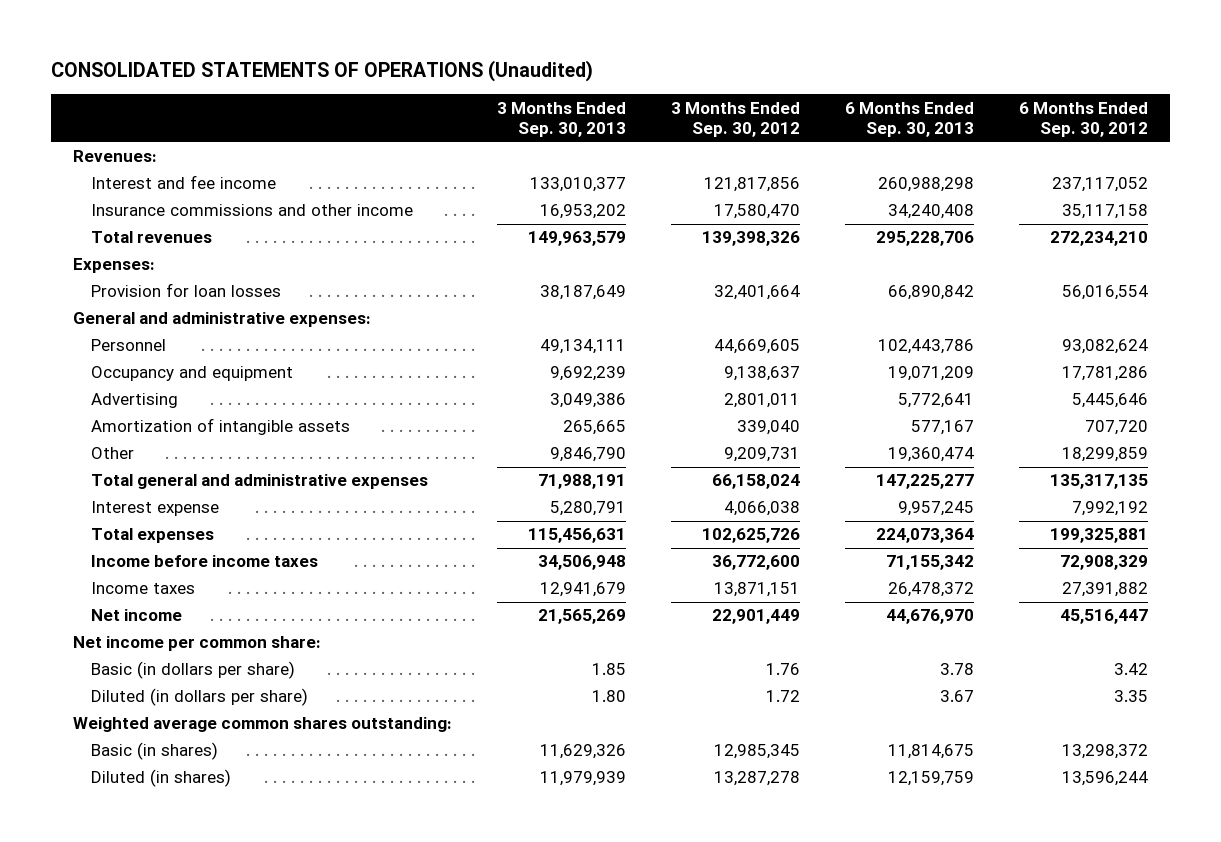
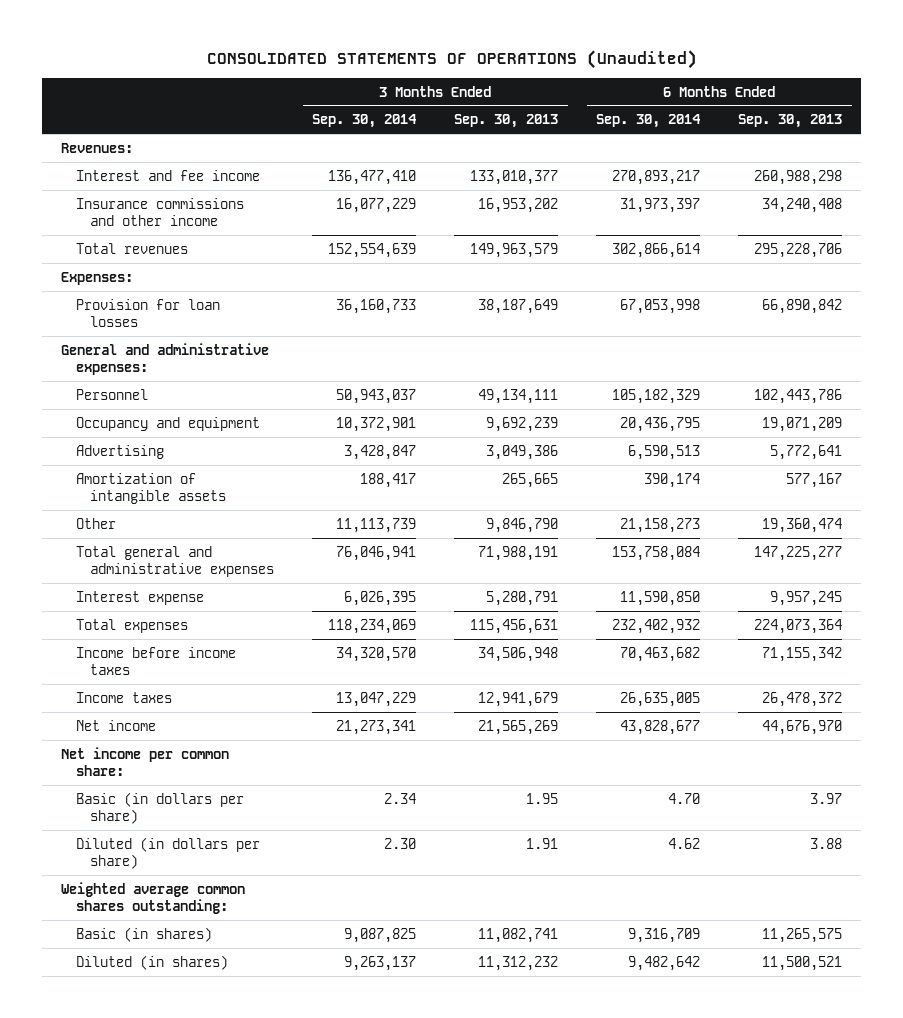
- | 3 Months Ended Sep. 30, 2013 | 3 Months Ended Sep. 30, 2012 | 6 Months Ended Sep. 30, 2013 | 6 Months Ended Sep. 30, 2012
+ | 3 Months Ended Sep. 30, 2014 | 3 Months Ended Sep. 30, 2013 | 6 Months Ended Sep. 30, 2014 | 6 Months Ended Sep. 30, 2013
- Basic (in dollars per share) | 1.85 | 1.76 | 3.78 | 3.42
- Diluted (in dollars per share) | 1.80 | 1.72 | 3.67 | 3.35
+ Basic (in dollars per share) | 2.34 | 1.95 | 4.70 | 3.97
+ Diluted (in dollars per share) | 2.30 | 1.91 | 4.62 | 3.88
- Basic (in shares) | 11,629,326 | 12,985,345 | 11,814,675 | 13,298,372
- Diluted (in shares) | 11,979,939 | 13,287,278 | 12,159,759 | 13,596,244
+ Basic (in shares) | 9,087,825 | 11,082,741 | 9,316,709 | 11,265,575
+ Diluted (in shares) | 9,263,137 | 11,312,232 | 9,482,642 | 11,500,521

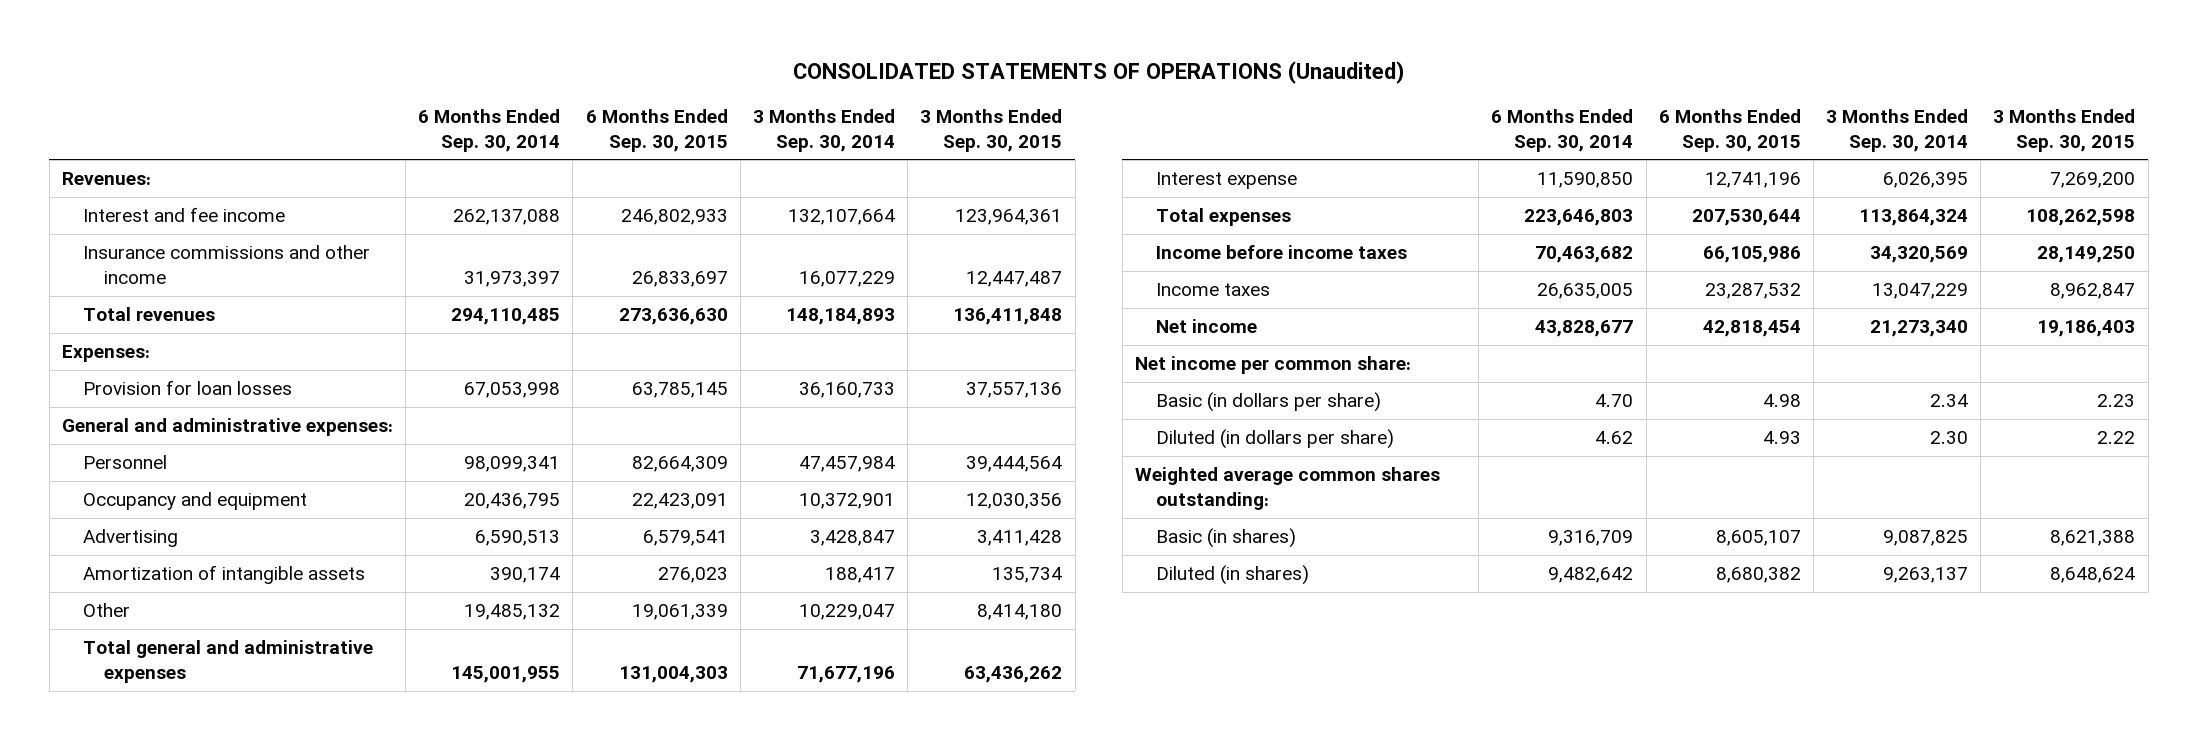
- | 3 Months Ended Sep. 30, 2014 | 3 Months Ended Sep. 30, 2013 | 6 Months Ended Sep. 30, 2014 | 6 Months Ended Sep. 30, 2013
+ | 6 Months Ended Sep. 30, 2014 | 6 Months Ended Sep. 30, 2015 | 3 Months Ended Sep. 30, 2014 | 3 Months Ended Sep. 30, 2015
- Interest and fee income | 136,477,410 | 133,010,377 | 270,893,217 | 260,988,298
+ Interest and fee income | 262,137,088 | 246,802,933 | 132,107,664 | 123,964,361
- Total revenues | 152,554,639 | 149,963,579 | 302,866,614 | 295,228,706
+ Total revenues | 294,110,485 | 273,636,630 | 148,184,893 | 136,411,848
- Personnel | 50,943,037 | 49,134,111 | 105,182,329 | 102,443,786
+ Personnel | 98,099,341 | 82,664,309 | 47,457,984 | 39,444,564
- Other | 11,113,739 | 9,846,790 | 21,158,273 | 19,360,474
- Total general and administrative expenses | 76,046,941 | 71,988,191 | 153,758,084 | 147,225,277
+ Other | 19,485,132 | 19,061,339 | 10,229,047 | 8,414,180
+ Total general and administrative expenses | 145,001,955 | 131,004,303 | 71,677,196 | 63,436,262
- Total expenses | 118,234,069 | 115,456,631 | 232,402,932 | 224,073,364
- Income before income taxes | 34,320,570 | 34,506,948 | 70,463,682 | 71,155,342
+ Total expenses | 223,646,803 | 207,530,644 | 113,864,324 | 108,262,598
+ Income before income taxes | 70,463,682 | 66,105,986 | 34,320,569 | 28,149,250
- Net income | 21,273,341 | 21,565,269 | 43,828,677 | 44,676,970
+ Net income | 43,828,677 | 42,818,454 | 21,273,340 | 19,186,403

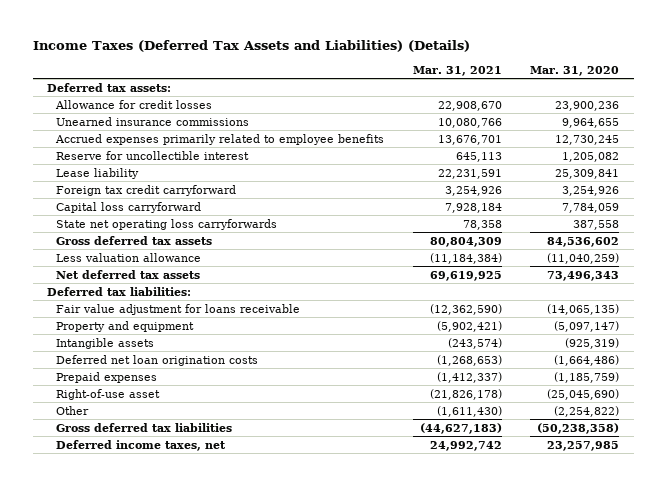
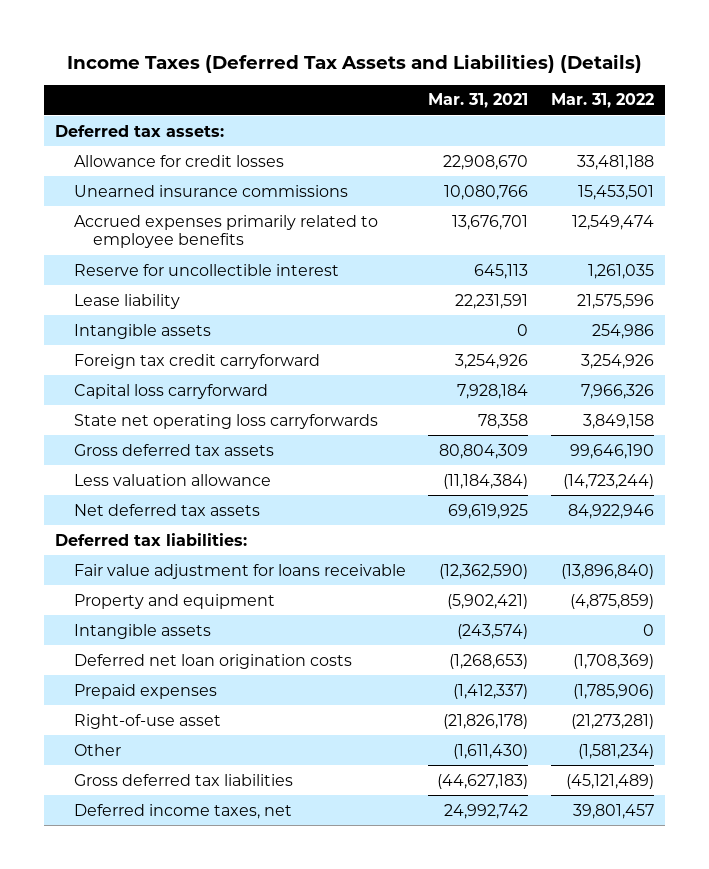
- | Mar. 31, 2021 | Mar. 31, 2020
+ | Mar. 31, 2021 | Mar. 31, 2022
+ Intangible assets | 0 | 254,986

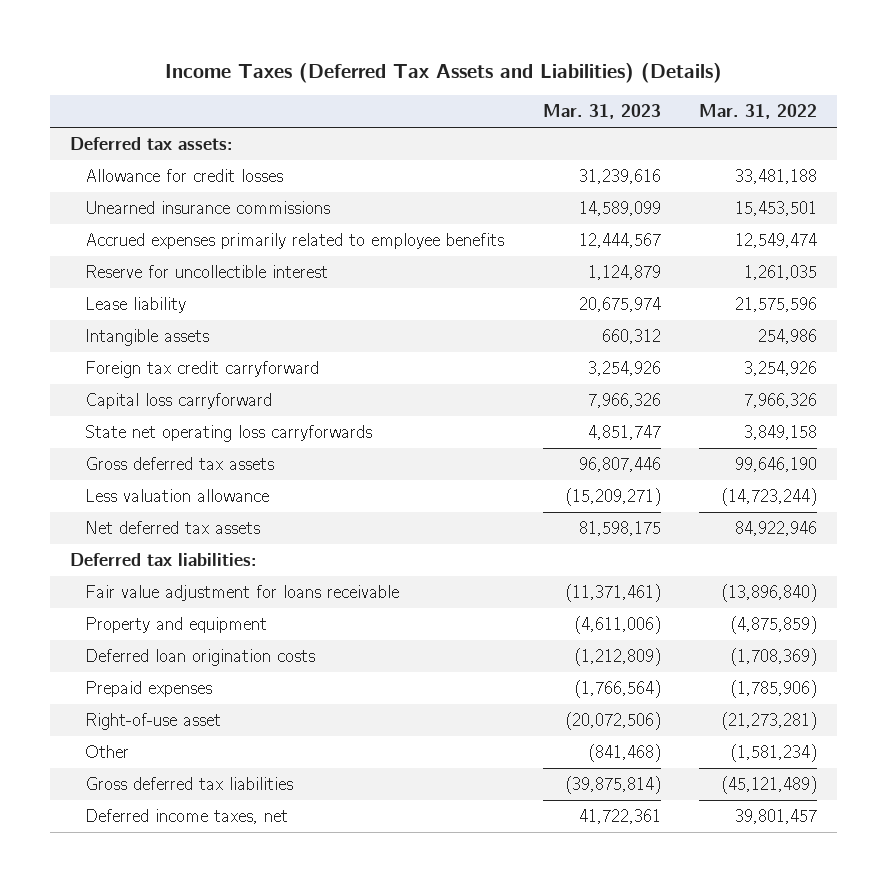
- | Mar. 31, 2021 | Mar. 31, 2022
+ | Mar. 31, 2023 | Mar. 31, 2022
- Intangible assets | (243,574) | 0
- Deferred net loan origination costs | (1,268,653) | (1,708,369)
+ Deferred loan origination costs | (1,212,809) | (1,708,369)

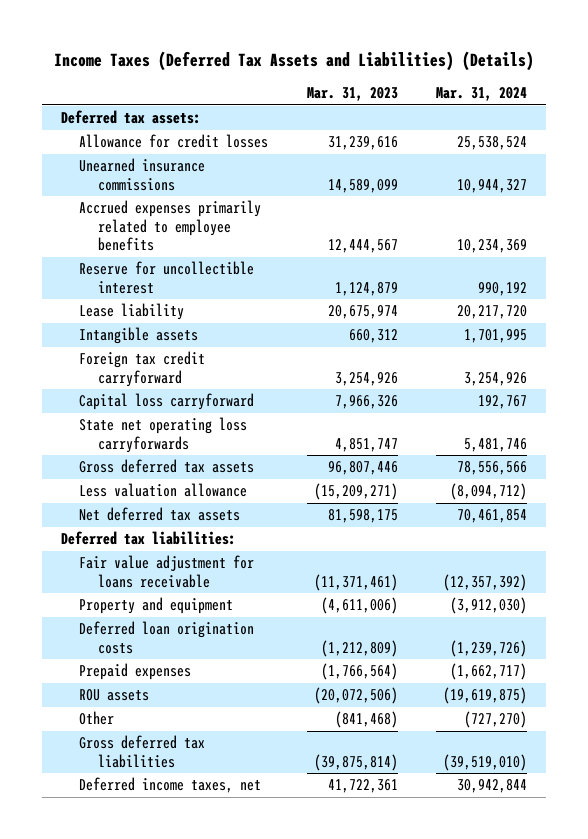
- | Mar. 31, 2023 | Mar. 31, 2022
+ | Mar. 31, 2023 | Mar. 31, 2024
- Right-of-use asset | (20,072,506) | (21,273,281)
+ ROU assets | (20,072,506) | (19,619,875)

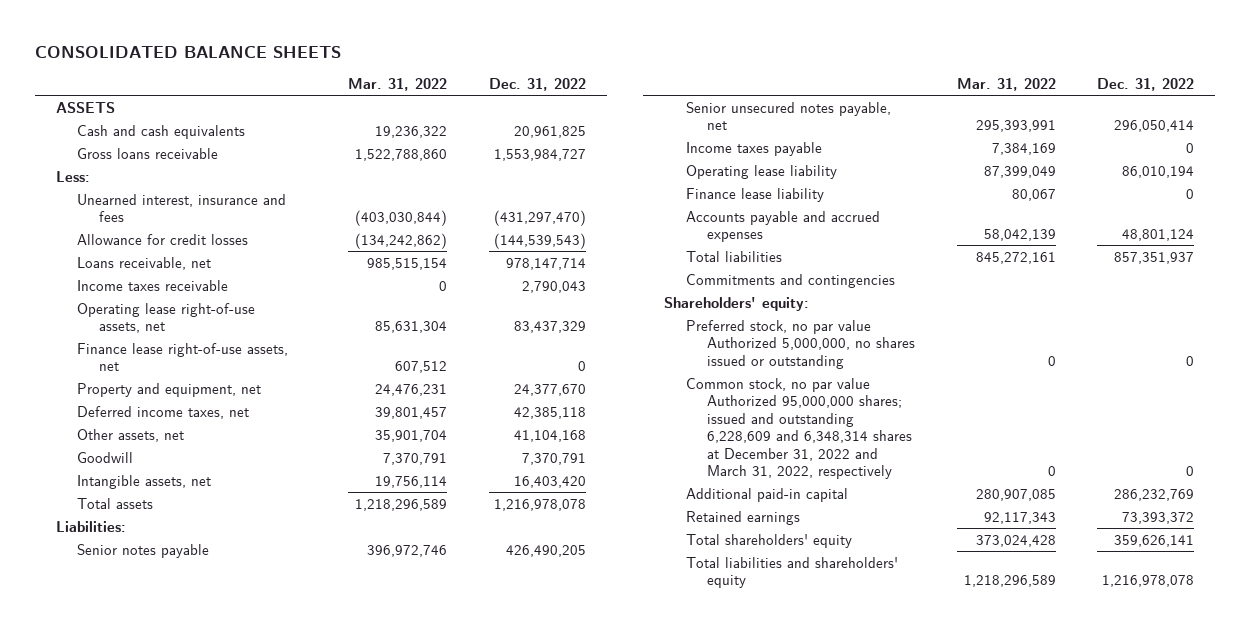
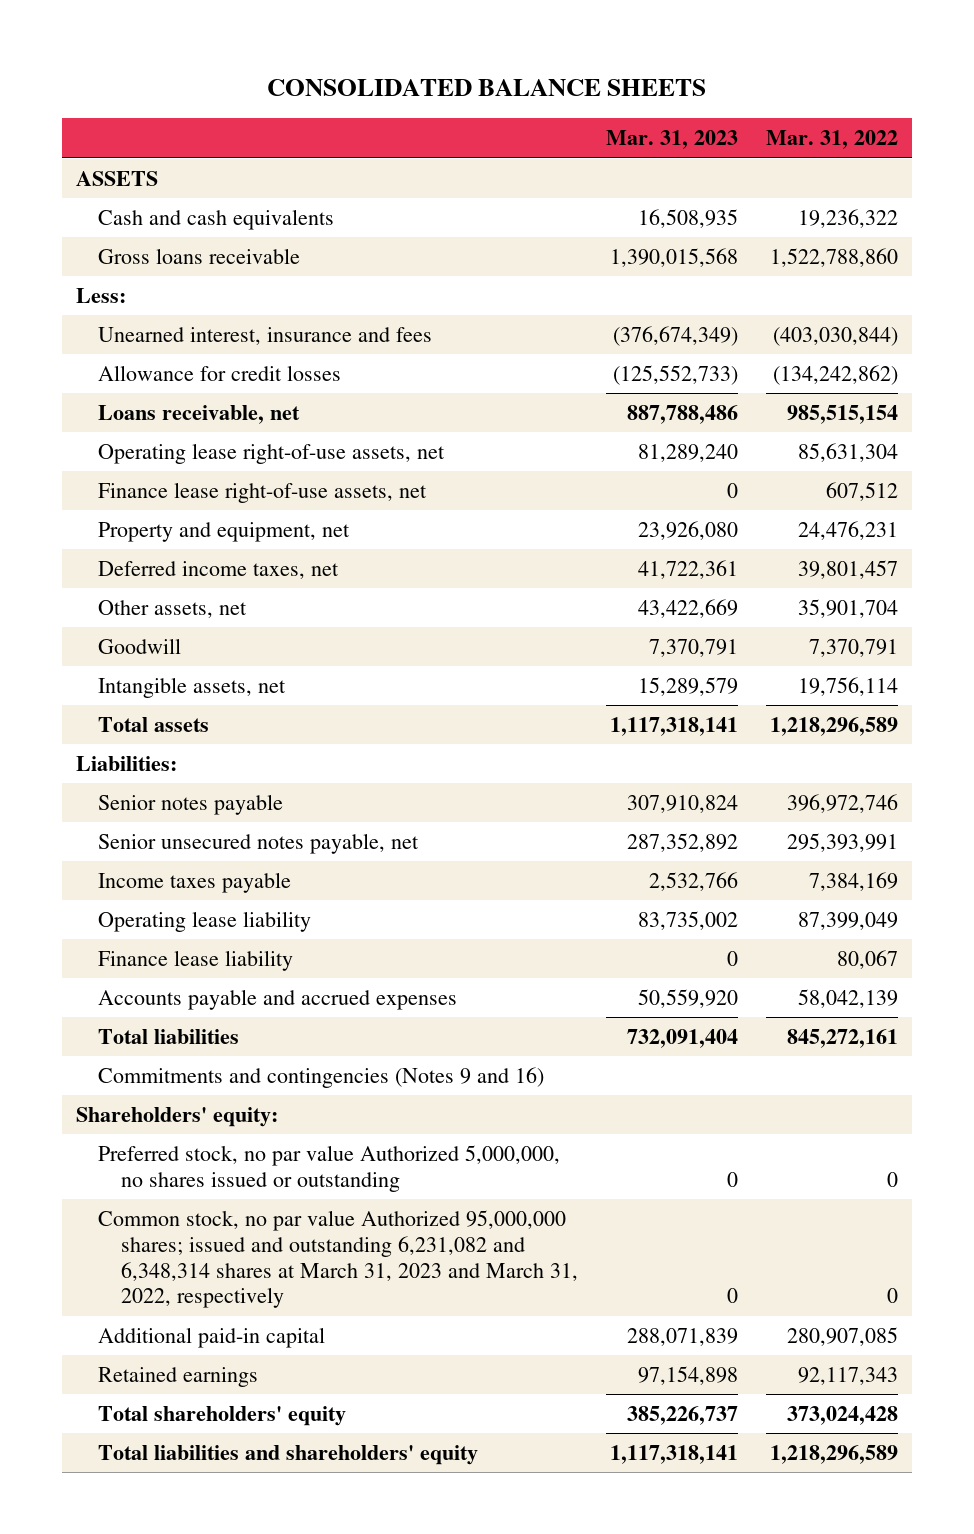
- | Mar. 31, 2022 | Dec. 31, 2022
+ | Mar. 31, 2023 | Mar. 31, 2022
- Income taxes receivable | 0 | 2,790,043
- Commitments and contingencies
+ Commitments and contingencies (Notes 9 and 16)
- Common stock, no par value Authorized 95,000,000 shares; issued and outstanding 6,228,609 and 6,348,314 shares at December 31, 2022 and March 31, 2022, respectively | 0 | 0
+ Common stock, no par value Authorized 95,000,000 shares; issued and outstanding 6,231,082 and 6,348,314 shares at March 31, 2023 and March 31, 2022, respectively | 0 | 0

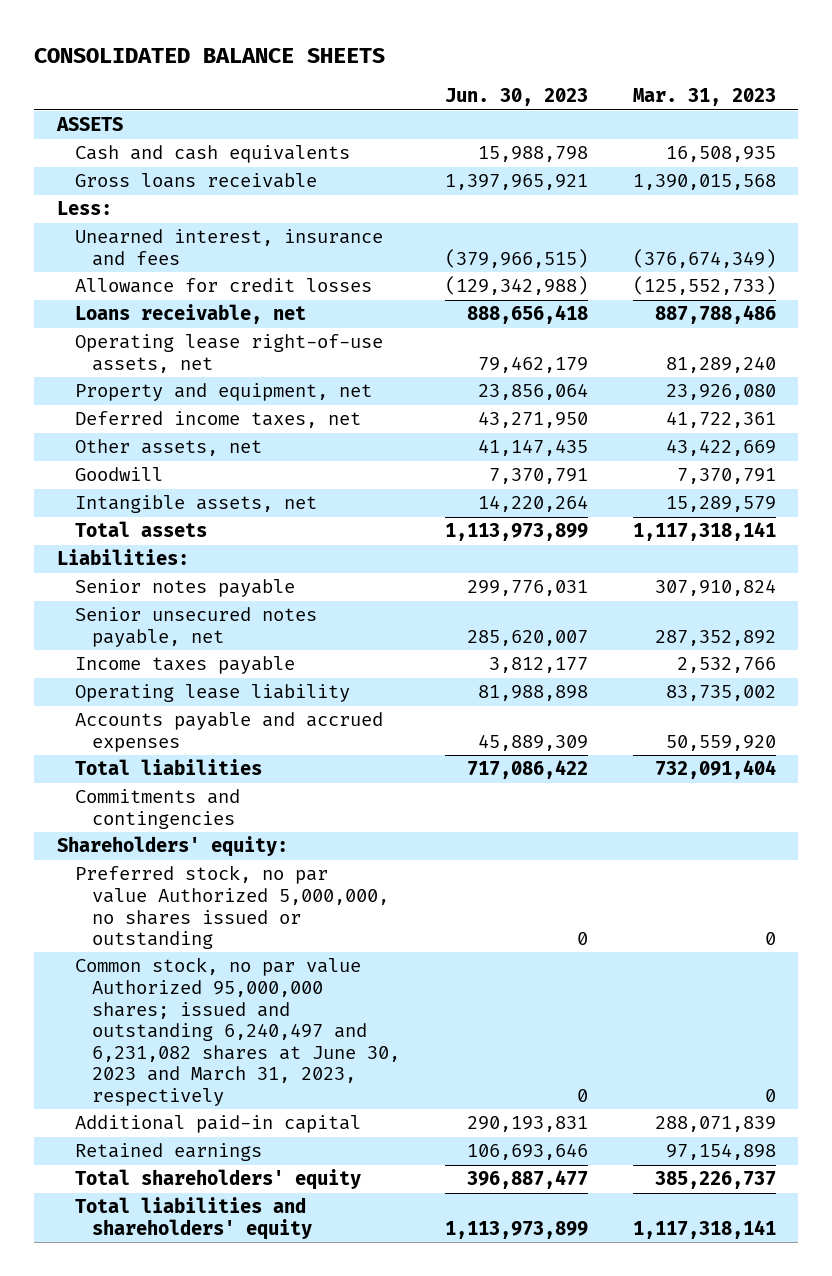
- | Mar. 31, 2023 | Mar. 31, 2022
+ | Jun. 30, 2023 | Mar. 31, 2023
- Finance lease right-of-use assets, net | 0 | 607,512
- Finance lease liability | 0 | 80,067
- Commitments and contingencies (Notes 9 and 16)
+ Commitments and contingencies
- Common stock, no par value Authorized 95,000,000 shares; issued and outstanding 6,231,082 and 6,348,314 shares at March 31, 2023 and March 31, 2022, respectively | 0 | 0
+ Common stock, no par value Authorized 95,000,000 shares; issued and outstanding 6,240,497 and 6,231,082 shares at June 30, 2023 and March 31, 2023, respectively | 0 | 0

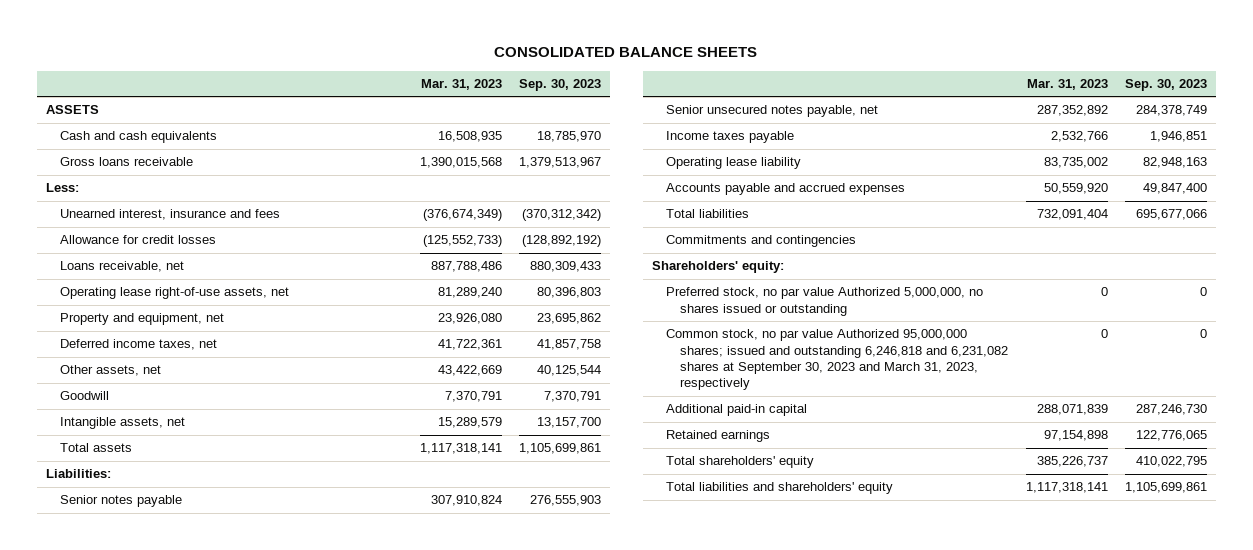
- | Jun. 30, 2023 | Mar. 31, 2023
+ | Mar. 31, 2023 | Sep. 30, 2023
- Common stock, no par value Authorized 95,000,000 shares; issued and outstanding 6,240,497 and 6,231,082 shares at June 30, 2023 and March 31, 2023, respectively | 0 | 0
+ Common stock, no par value Authorized 95,000,000 shares; issued and outstanding 6,246,818 and 6,231,082 shares at September 30, 2023 and March 31, 2023, respectively | 0 | 0

